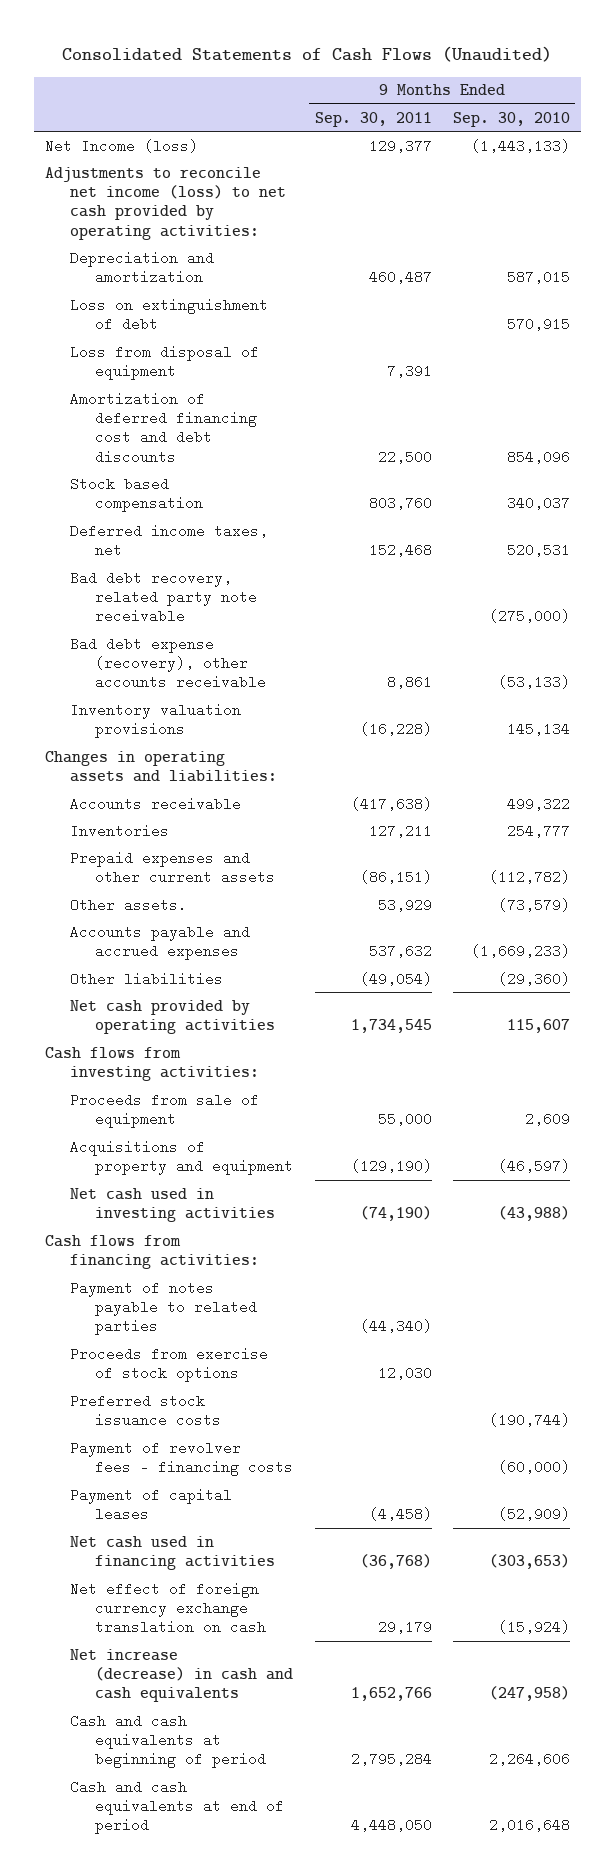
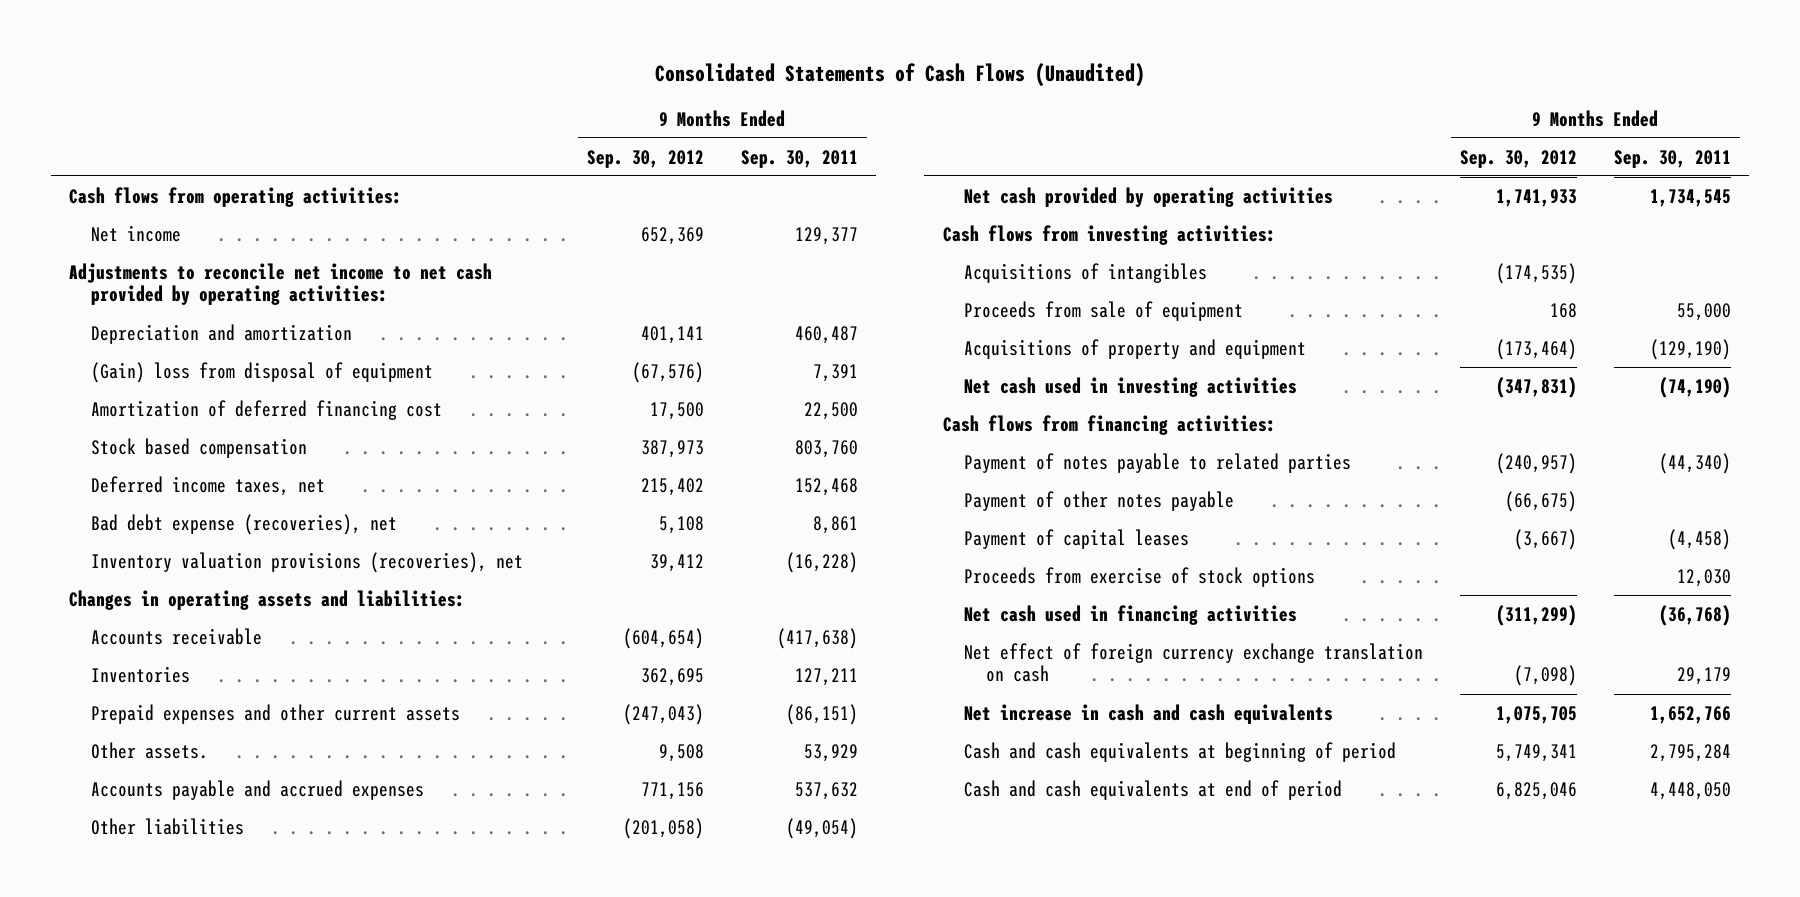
- | 9 Months Ended Sep. 30, 2011 | 9 Months Ended Sep. 30, 2010
+ | 9 Months Ended Sep. 30, 2012 | 9 Months Ended Sep. 30, 2011
- Net Income (loss) | 129,377 | (1,443,133)
- Adjustments to reconcile net income (loss) to net cash provided by operating activities:
+ Cash flows from operating activities:
+ Net income | 652,369 | 129,377
+ Adjustments to reconcile net income to net cash provided by operating activities:
- Loss on extinguishment of debt | | 570,915
- Loss from disposal of equipment | 7,391 |
- Amortization of deferred financing cost and debt discounts | 22,500 | 854,096
+ (Gain) loss from disposal of equipment | (67,576) | 7,391
+ Amortization of deferred financing cost | 17,500 | 22,500
- Bad debt recovery, related party note receivable | | (275,000)
- Bad debt expense (recovery), other accounts receivable | 8,861 | (53,133)
- Inventory valuation provisions | (16,228) | 145,134
+ Bad debt expense (recoveries), net | 5,108 | 8,861
+ Inventory valuation provisions (recoveries), net | 39,412 | (16,228)
+ Acquisitions of intangibles | (174,535) |
- Preferred stock issuance costs | | (190,744)
- Payment of revolver fees - financing costs | | (60,000)
+ Payment of other notes payable | (66,675) |
moved down: Proceeds from exercise of stock options | | 12,030
- Net increase (decrease) in cash and cash equivalents | 1,652,766 | (247,958)
+ Net increase in cash and cash equivalents | 1,075,705 | 1,652,766

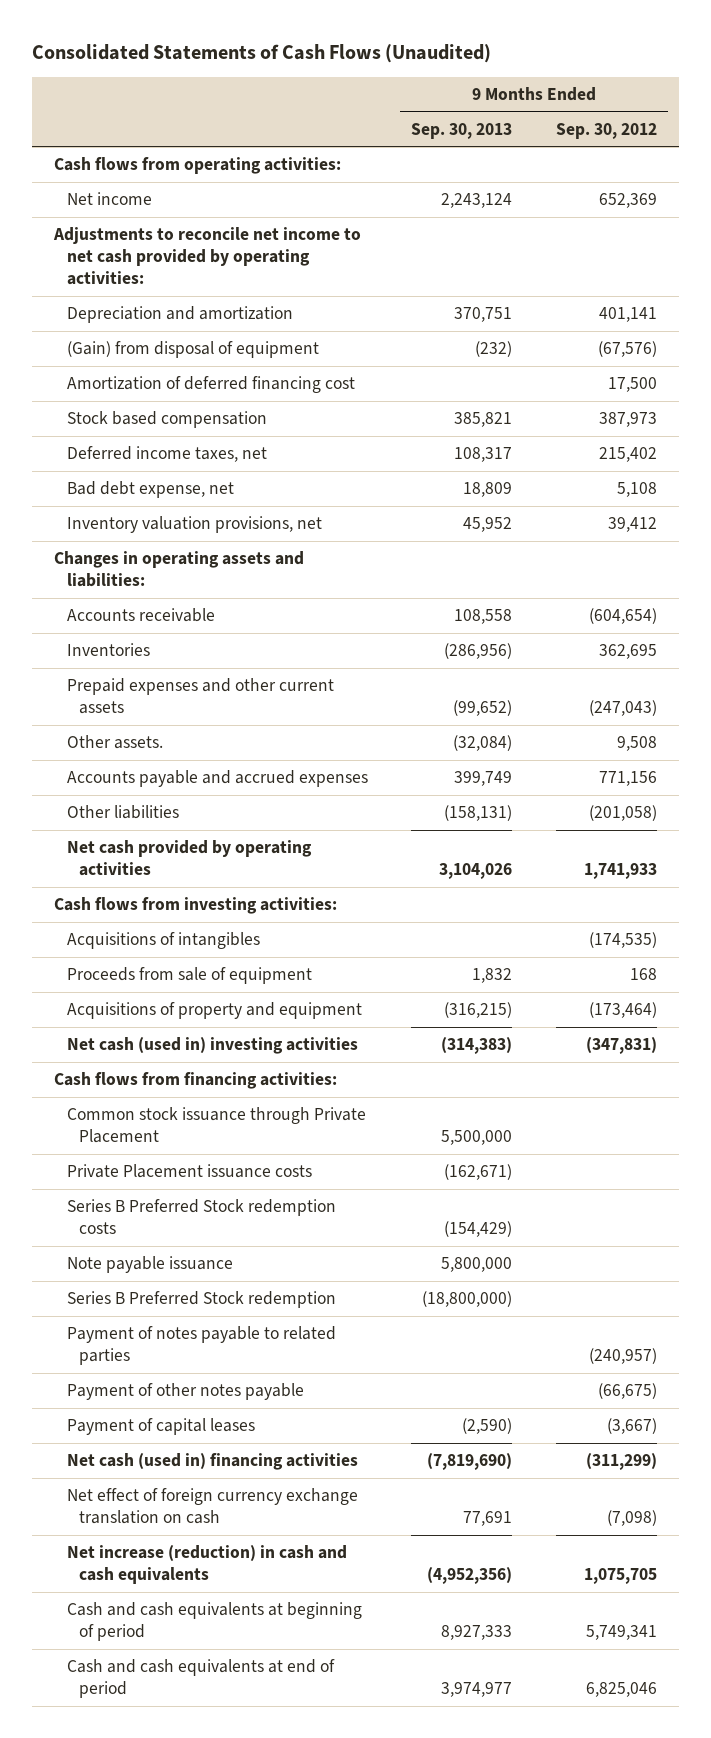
- | 9 Months Ended Sep. 30, 2012 | 9 Months Ended Sep. 30, 2011
+ | 9 Months Ended Sep. 30, 2013 | 9 Months Ended Sep. 30, 2012
- (Gain) loss from disposal of equipment | (67,576) | 7,391
+ (Gain) from disposal of equipment | (232) | (67,576)
- Bad debt expense (recoveries), net | 5,108 | 8,861
- Inventory valuation provisions (recoveries), net | 39,412 | (16,228)
+ Bad debt expense, net | 18,809 | 5,108
+ Inventory valuation provisions, net | 45,952 | 39,412
- Net cash used in investing activities | (347,831) | (74,190)
+ Net cash (used in) investing activities | (314,383) | (347,831)
+ Common stock issuance through Private Placement | 5,500,000 |
+ Private Placement issuance costs | (162,671) |
+ Series B Preferred Stock redemption costs | (154,429) |
+ Note payable issuance | 5,800,000 |
+ Series B Preferred Stock redemption | (18,800,000) |
- Proceeds from exercise of stock options | | 12,030
- Net cash used in financing activities | (311,299) | (36,768)
+ Net cash (used in) financing activities | (7,819,690) | (311,299)
- Net increase in cash and cash equivalents | 1,075,705 | 1,652,766
+ Net increase (reduction) in cash and cash equivalents | (4,952,356) | 1,075,705

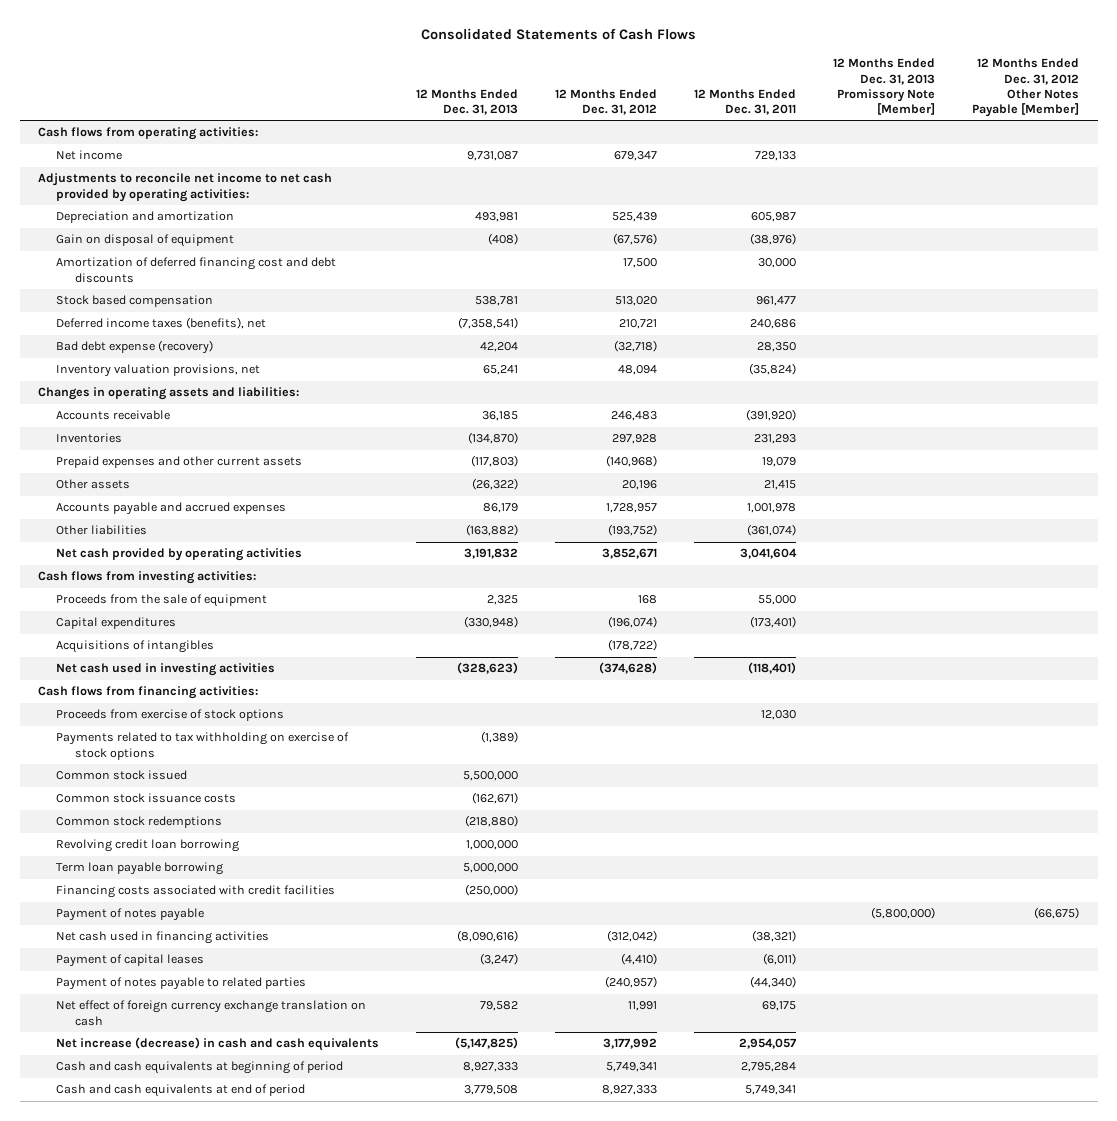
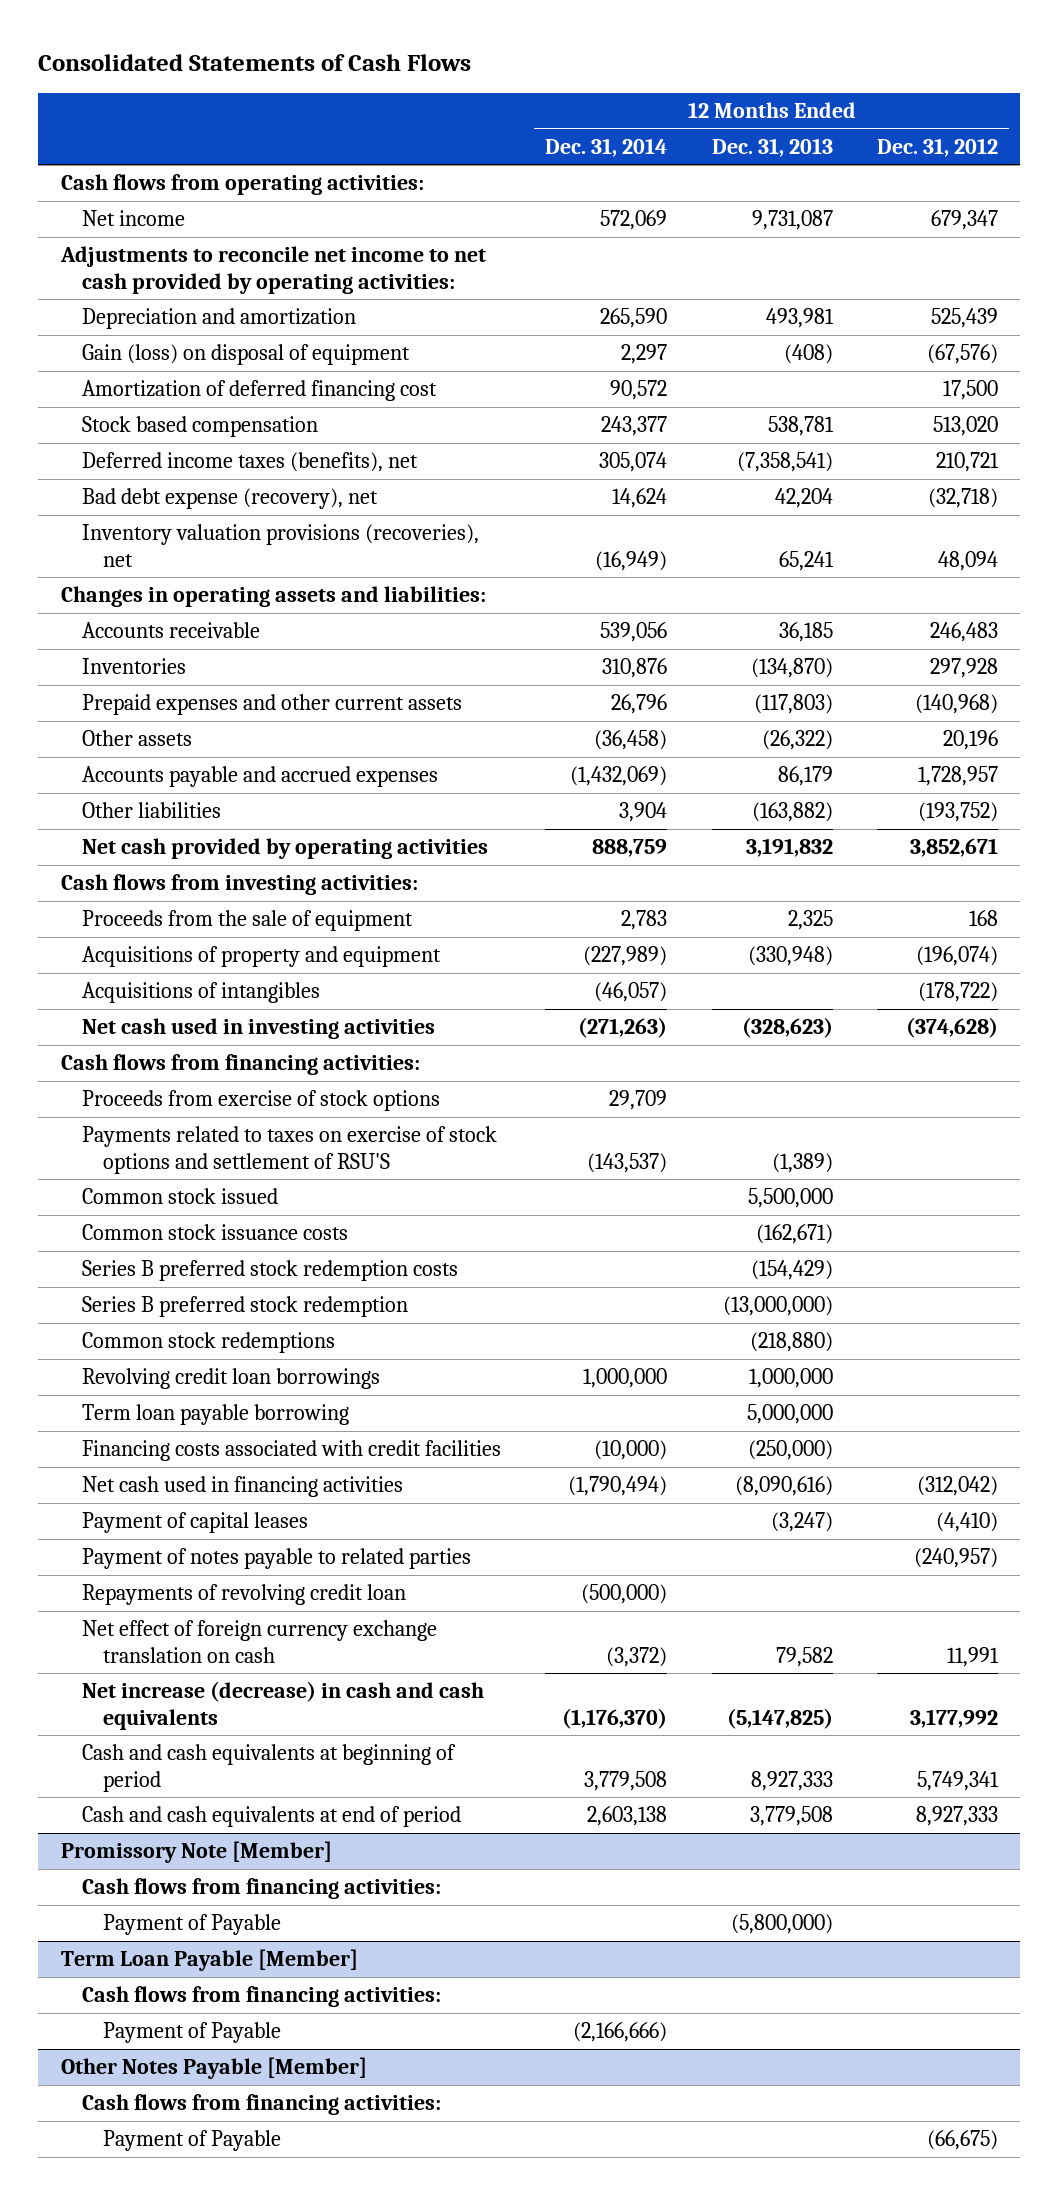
- | 12 Months Ended Dec. 31, 2013 | 12 Months Ended Dec. 31, 2012 | 12 Months Ended Dec. 31, 2011 | 12 Months Ended Dec. 31, 2013 Promissory Note [Member] | 12 Months Ended Dec. 31, 2012 Other Notes Payable [Member]
+ | 12 Months Ended Dec. 31, 2014 | 12 Months Ended Dec. 31, 2013 | 12 Months Ended Dec. 31, 2012
- Gain on disposal of equipment | (408) | (67,576) | (38,976) | |
- Amortization of deferred financing cost and debt discounts | | 17,500 | 30,000 | |
+ Gain (loss) on disposal of equipment | 2,297 | (408) | (67,576)
+ Amortization of deferred financing cost | 90,572 | | 17,500
- Bad debt expense (recovery) | 42,204 | (32,718) | 28,350 | |
- Inventory valuation provisions, net | 65,241 | 48,094 | (35,824) | |
+ Bad debt expense (recovery), net | 14,624 | 42,204 | (32,718)
+ Inventory valuation provisions (recoveries), net | (16,949) | 65,241 | 48,094
- Capital expenditures | (330,948) | (196,074) | (173,401) | |
+ Acquisitions of property and equipment | (227,989) | (330,948) | (196,074)
- Payments related to tax withholding on exercise of stock options | (1,389) | | | |
+ Payments related to taxes on exercise of stock options and settlement of RSU'S | (143,537) | (1,389) |
+ Series B preferred stock redemption costs | | (154,429) |
+ Series B preferred stock redemption | | (13,000,000) |
- Revolving credit loan borrowing | 1,000,000 | | | |
+ Revolving credit loan borrowings | 1,000,000 | 1,000,000 |
- Payment of notes payable | | | | (5,800,000) | (66,675)
+ Repayments of revolving credit loan | (500,000) | |
+ Promissory Note [Member]
+ Cash flows from financing activities:
+ Payment of Payable | | (5,800,000) |
+ Term Loan Payable [Member]
+ Cash flows from financing activities:
+ Payment of Payable | (2,166,666) | |
+ Other Notes Payable [Member]
+ Cash flows from financing activities:
+ Payment of Payable | | | (66,675)

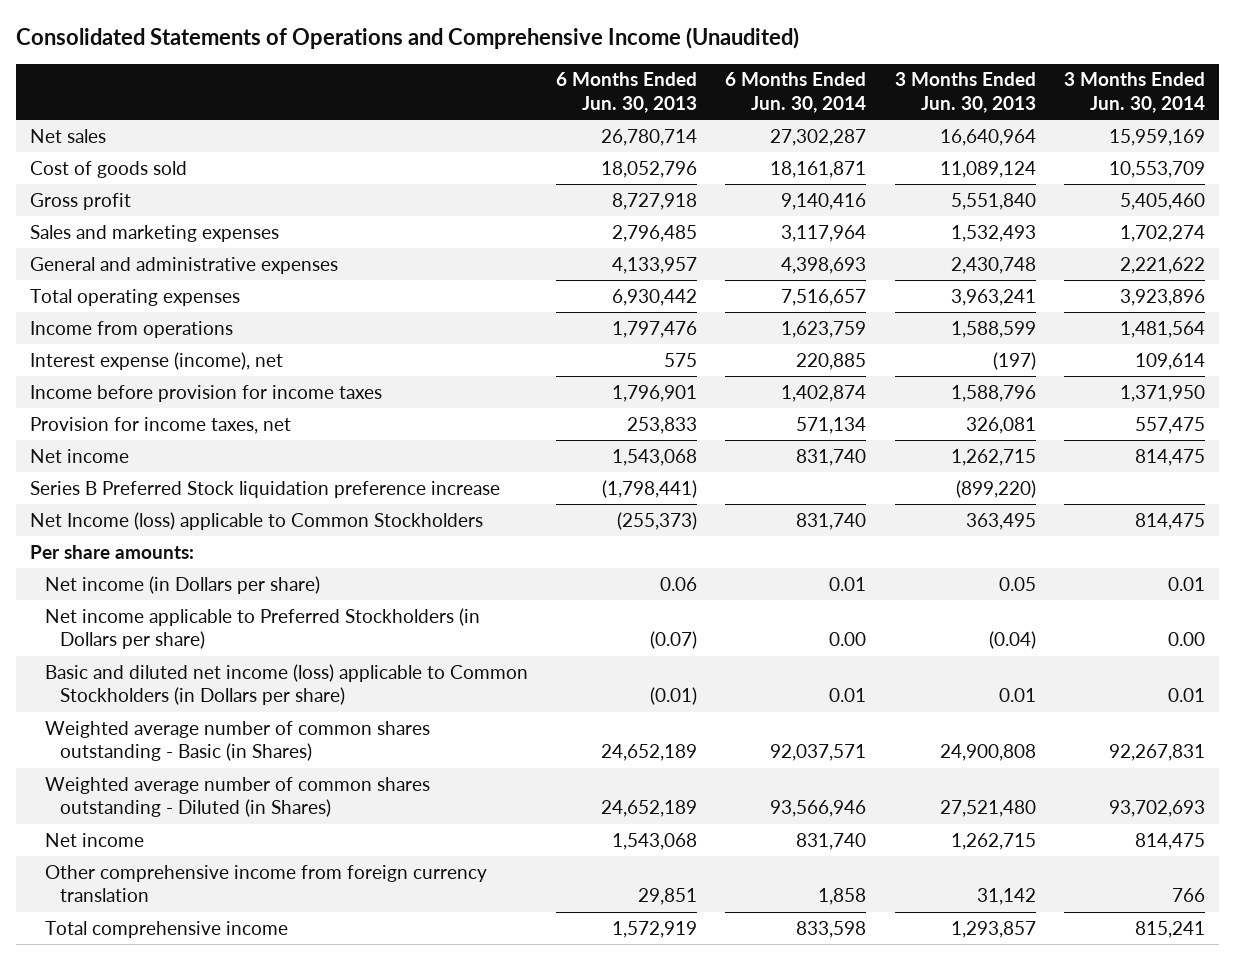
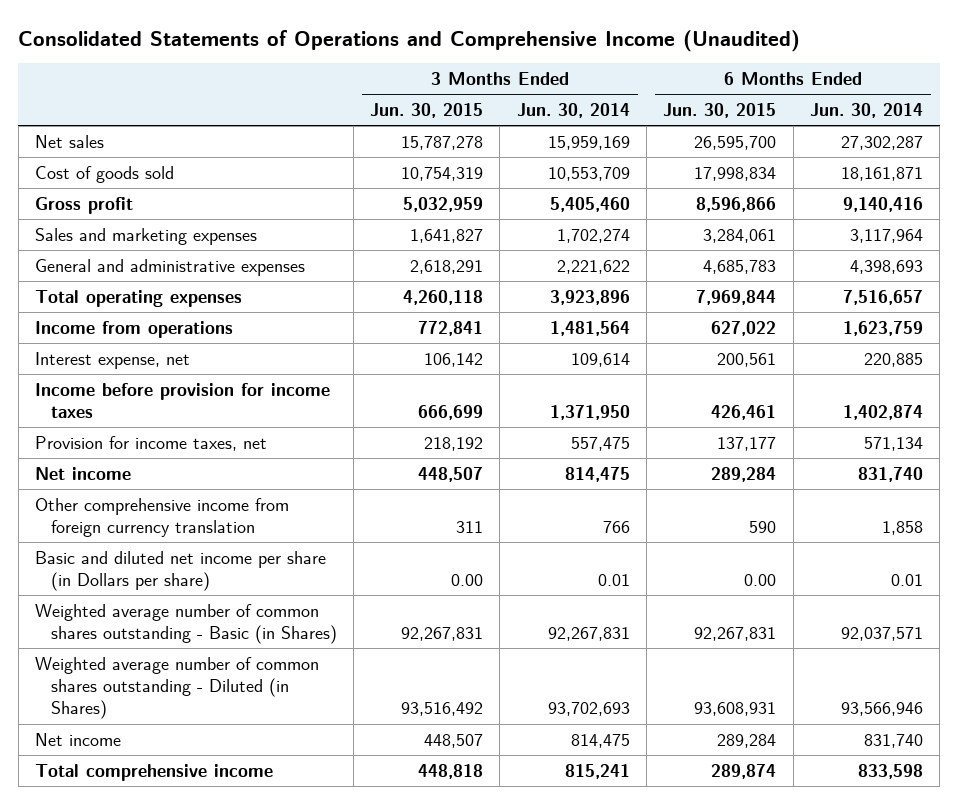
- | 6 Months Ended Jun. 30, 2013 | 6 Months Ended Jun. 30, 2014 | 3 Months Ended Jun. 30, 2013 | 3 Months Ended Jun. 30, 2014
+ | 3 Months Ended Jun. 30, 2015 | 3 Months Ended Jun. 30, 2014 | 6 Months Ended Jun. 30, 2015 | 6 Months Ended Jun. 30, 2014
- Interest expense (income), net | 575 | 220,885 | (197) | 109,614
+ Interest expense, net | 106,142 | 109,614 | 200,561 | 220,885
- Series B Preferred Stock liquidation preference increase | (1,798,441) | | (899,220) |
- Net Income (loss) applicable to Common Stockholders | (255,373) | 831,740 | 363,495 | 814,475
- Per share amounts:
- Net income (in Dollars per share) | 0.06 | 0.01 | 0.05 | 0.01
- Net income applicable to Preferred Stockholders (in Dollars per share) | (0.07) | 0.00 | (0.04) | 0.00
- Basic and diluted net income (loss) applicable to Common Stockholders (in Dollars per share) | (0.01) | 0.01 | 0.01 | 0.01
moved up: Other comprehensive income from foreign currency translation | 311 | 766 | 590 | 1,858
+ Basic and diluted net income per share (in Dollars per share) | 0.00 | 0.01 | 0.00 | 0.01

